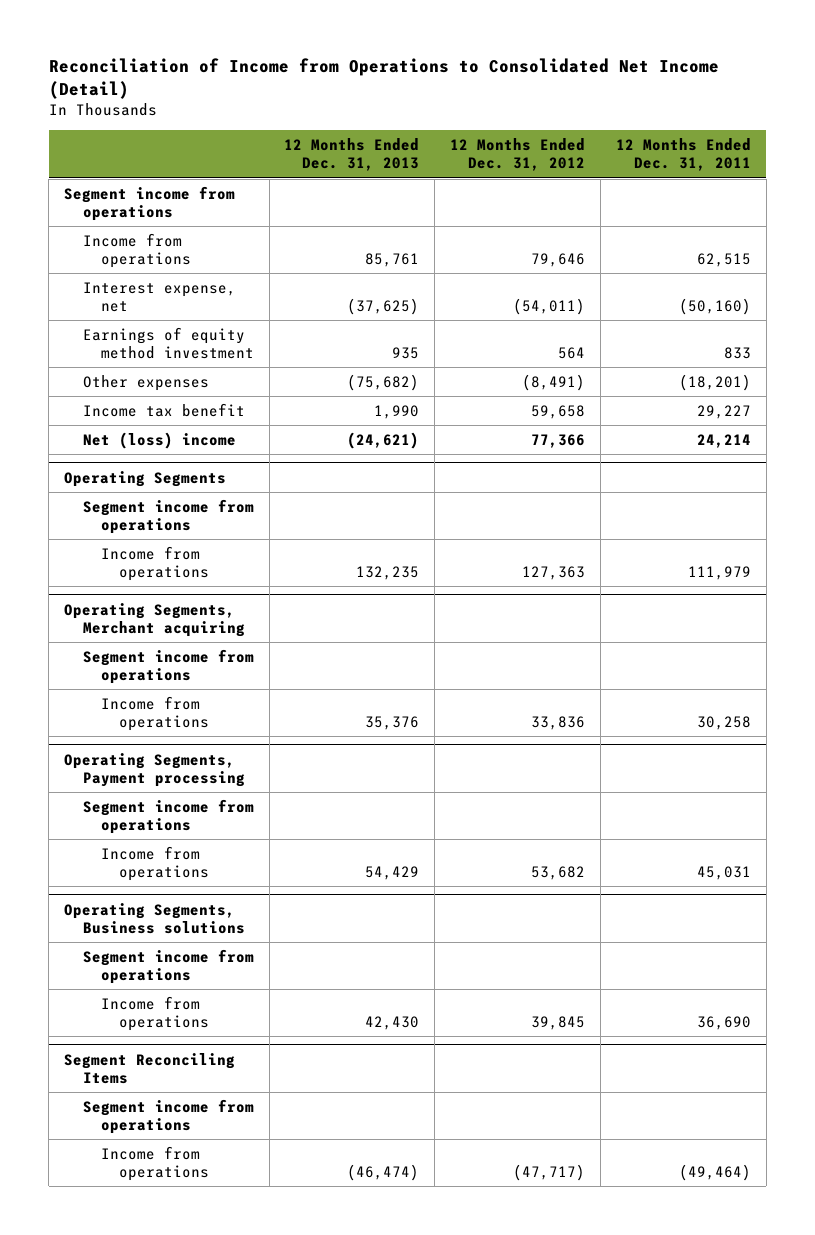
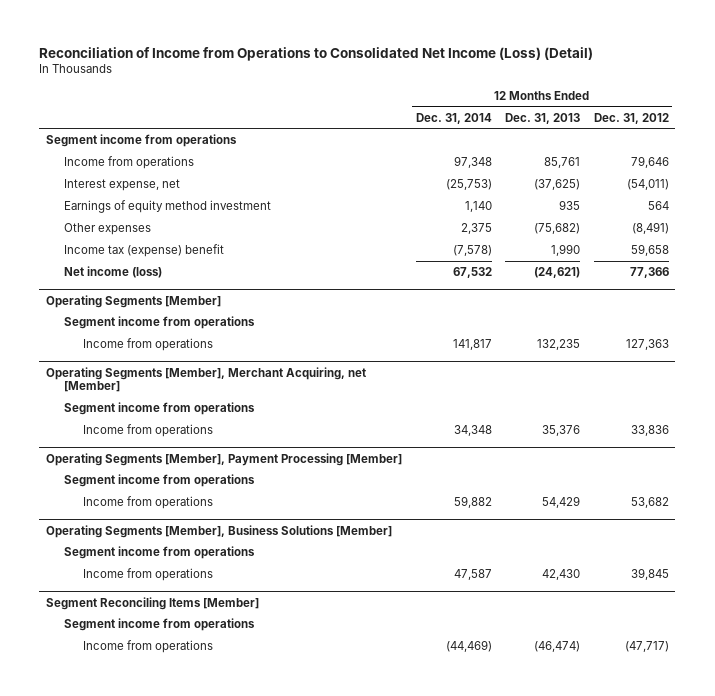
- Reconciliation of Income from Operations to Consolidated Net Income (Detail)
+ Reconciliation of Income from Operations to Consolidated Net Income (Loss) (Detail)
- | 12 Months Ended Dec. 31, 2013 | 12 Months Ended Dec. 31, 2012 | 12 Months Ended Dec. 31, 2011
+ | 12 Months Ended Dec. 31, 2014 | 12 Months Ended Dec. 31, 2013 | 12 Months Ended Dec. 31, 2012
- Income tax benefit | 1,990 | 59,658 | 29,227
- Net (loss) income | (24,621) | 77,366 | 24,214
- Operating Segments
+ Income tax (expense) benefit | (7,578) | 1,990 | 59,658
+ Net income (loss) | 67,532 | (24,621) | 77,366
+ Operating Segments [Member]
- Operating Segments, Merchant acquiring
+ Operating Segments [Member], Merchant Acquiring, net [Member]
- Operating Segments, Payment processing
+ Operating Segments [Member], Payment Processing [Member]
- Operating Segments, Business solutions
+ Operating Segments [Member], Business Solutions [Member]
- Segment Reconciling Items
+ Segment Reconciling Items [Member]

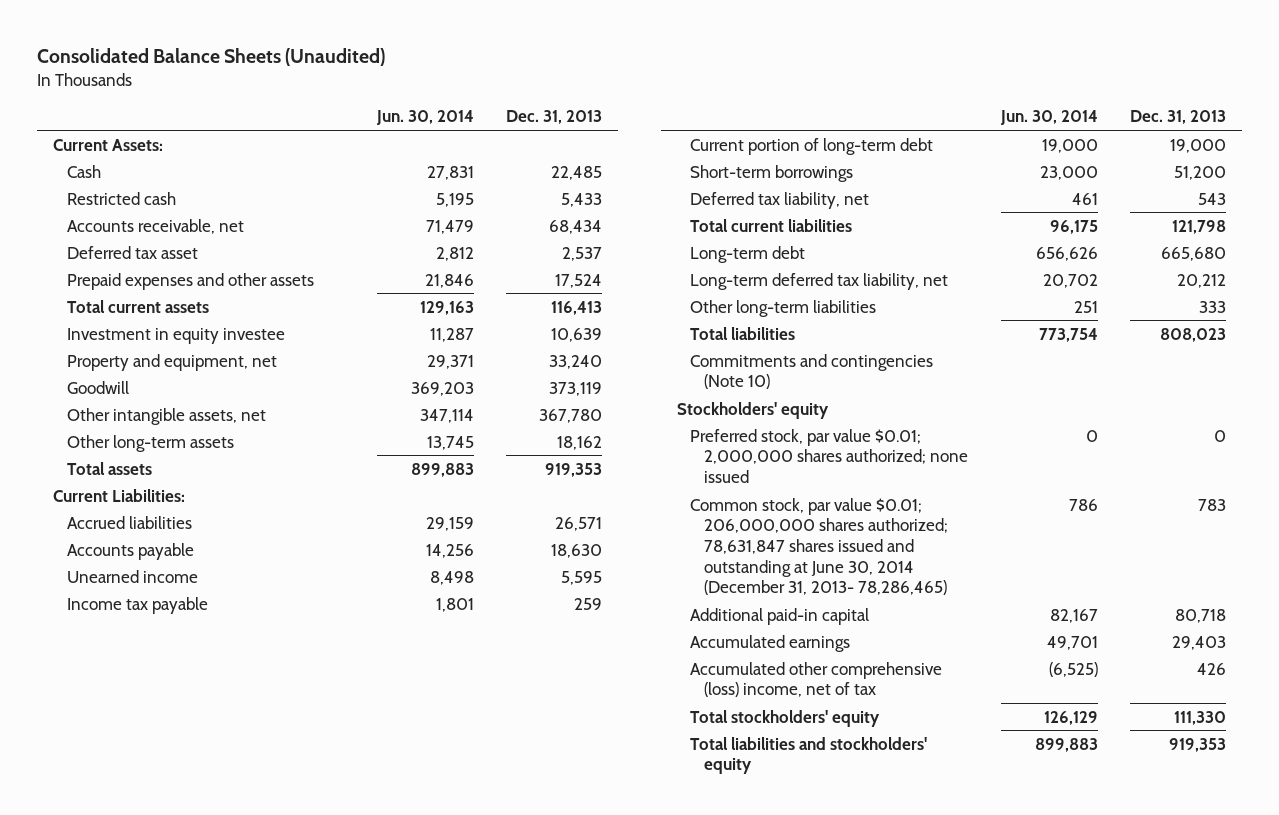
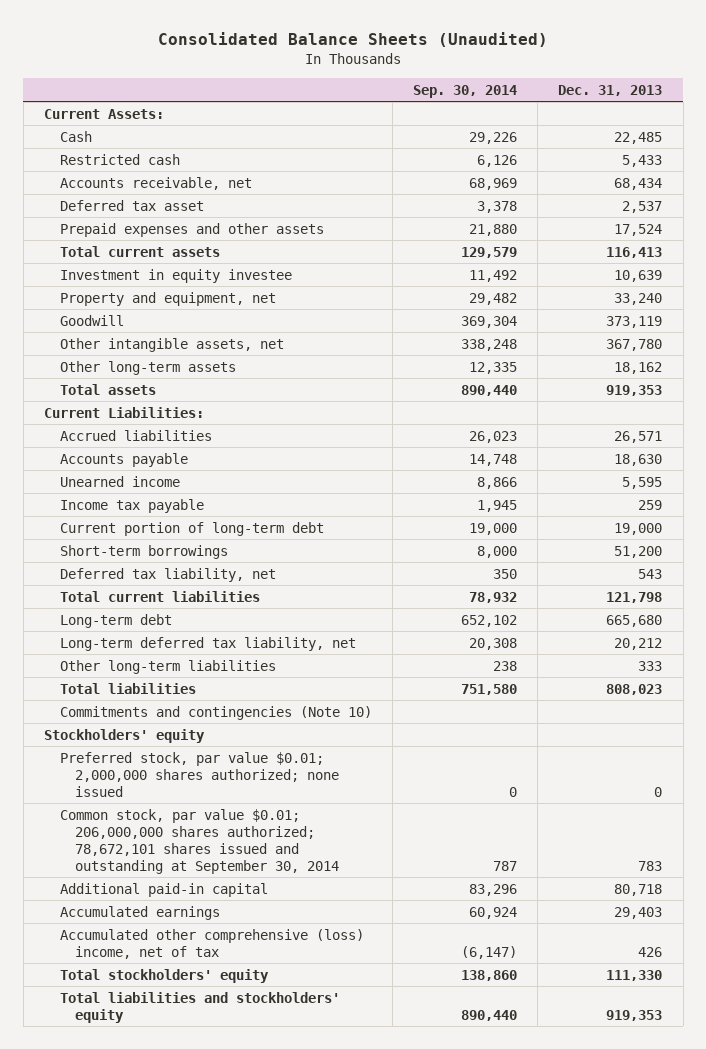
- | Jun. 30, 2014 | Dec. 31, 2013
+ | Sep. 30, 2014 | Dec. 31, 2013
- Common stock, par value $0.01; 206,000,000 shares authorized; 78,631,847 shares issued and outstanding at June 30, 2014 (December 31, 2013- 78,286,465) | 786 | 783
+ Common stock, par value $0.01; 206,000,000 shares authorized; 78,672,101 shares issued and outstanding at September 30, 2014 | 787 | 783

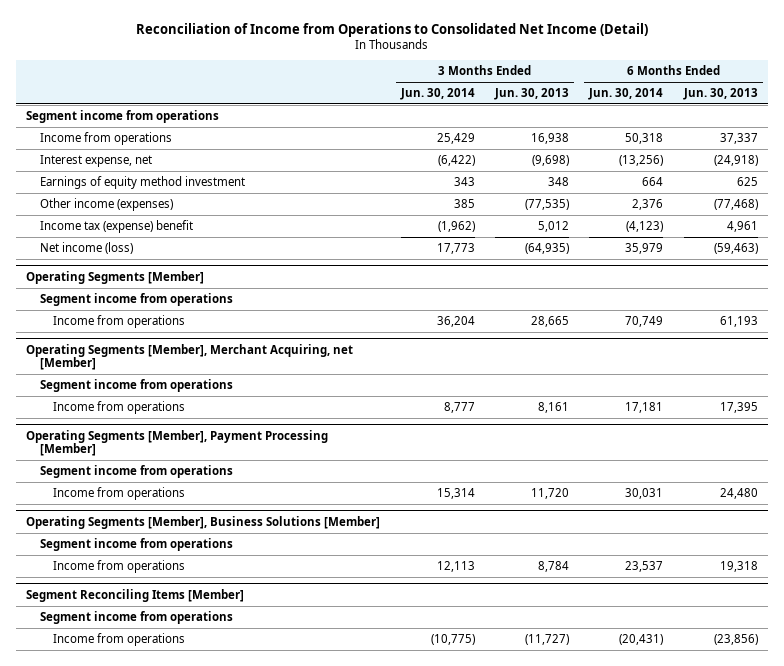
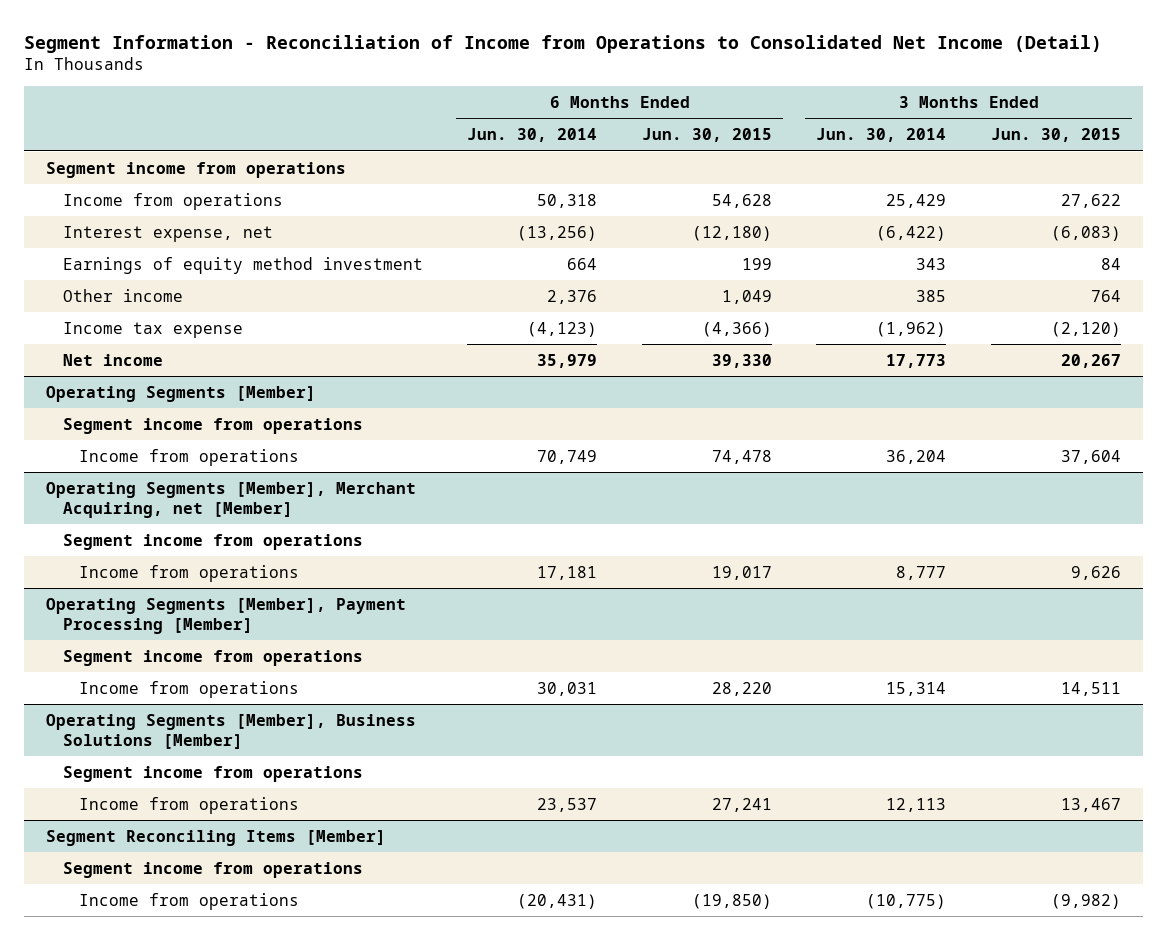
- Reconciliation of Income from Operations to Consolidated Net Income (Detail)
+ Segment Information - Reconciliation of Income from Operations to Consolidated Net Income (Detail)
- | 3 Months Ended Jun. 30, 2014 | 3 Months Ended Jun. 30, 2013 | 6 Months Ended Jun. 30, 2014 | 6 Months Ended Jun. 30, 2013
+ | 6 Months Ended Jun. 30, 2014 | 6 Months Ended Jun. 30, 2015 | 3 Months Ended Jun. 30, 2014 | 3 Months Ended Jun. 30, 2015
- Other income (expenses) | 385 | (77,535) | 2,376 | (77,468)
- Income tax (expense) benefit | (1,962) | 5,012 | (4,123) | 4,961
- Net income (loss) | 17,773 | (64,935) | 35,979 | (59,463)
+ Other income | 2,376 | 1,049 | 385 | 764
+ Income tax expense | (4,123) | (4,366) | (1,962) | (2,120)
+ Net income | 35,979 | 39,330 | 17,773 | 20,267

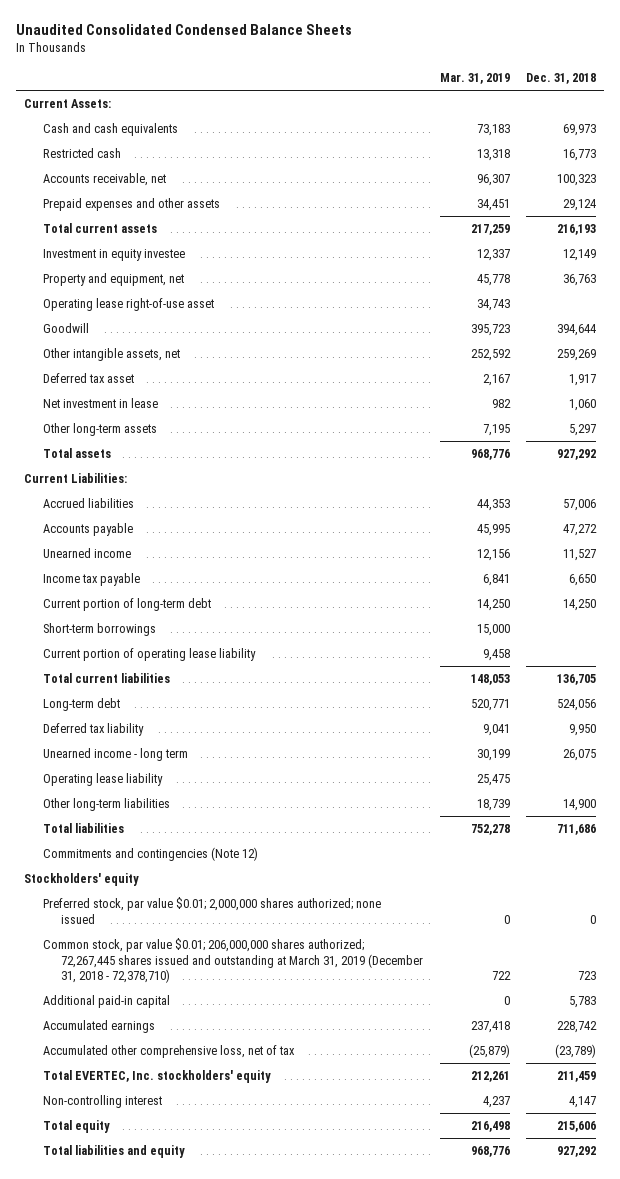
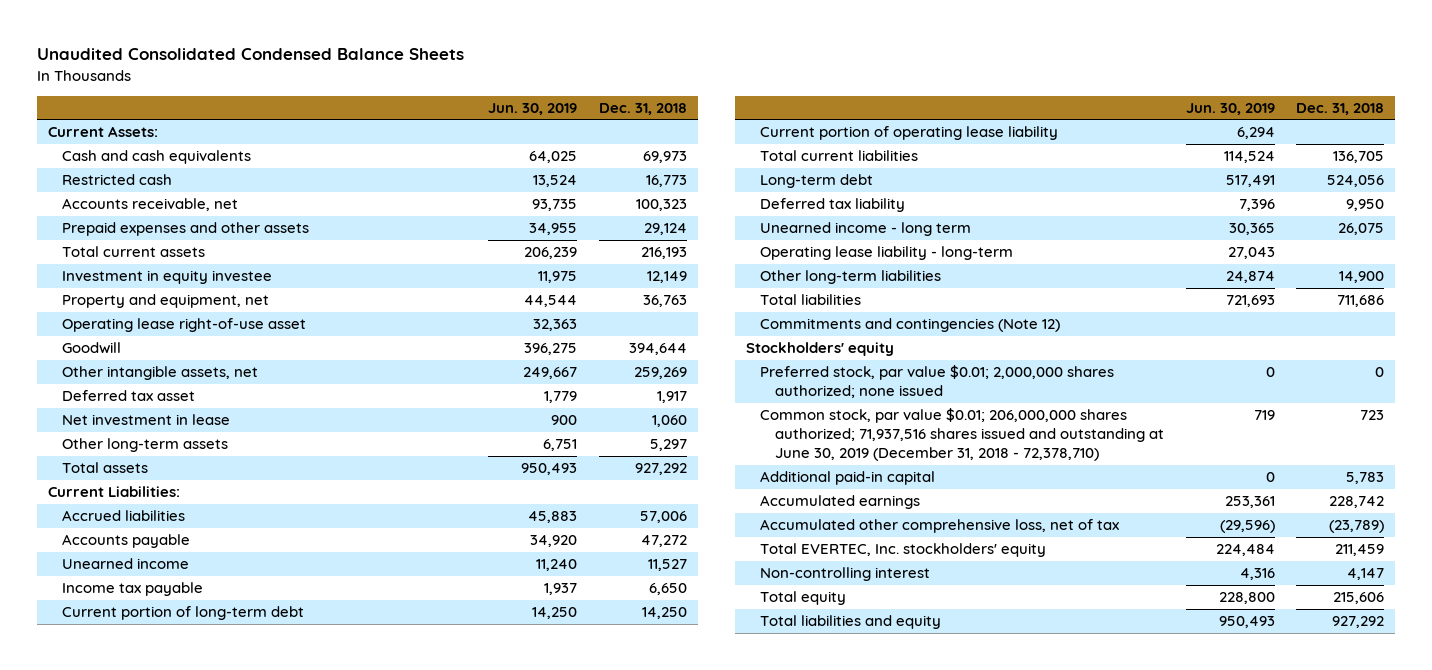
- | Mar. 31, 2019 | Dec. 31, 2018
+ | Jun. 30, 2019 | Dec. 31, 2018
- Short-term borrowings | 15,000 |
- Operating lease liability | 25,475 |
+ Operating lease liability - long-term | 27,043 |
- Common stock, par value $0.01; 206,000,000 shares authorized; 72,267,445 shares issued and outstanding at March 31, 2019 (December 31, 2018 - 72,378,710) | 722 | 723
+ Common stock, par value $0.01; 206,000,000 shares authorized; 71,937,516 shares issued and outstanding at June 30, 2019 (December 31, 2018 - 72,378,710) | 719 | 723

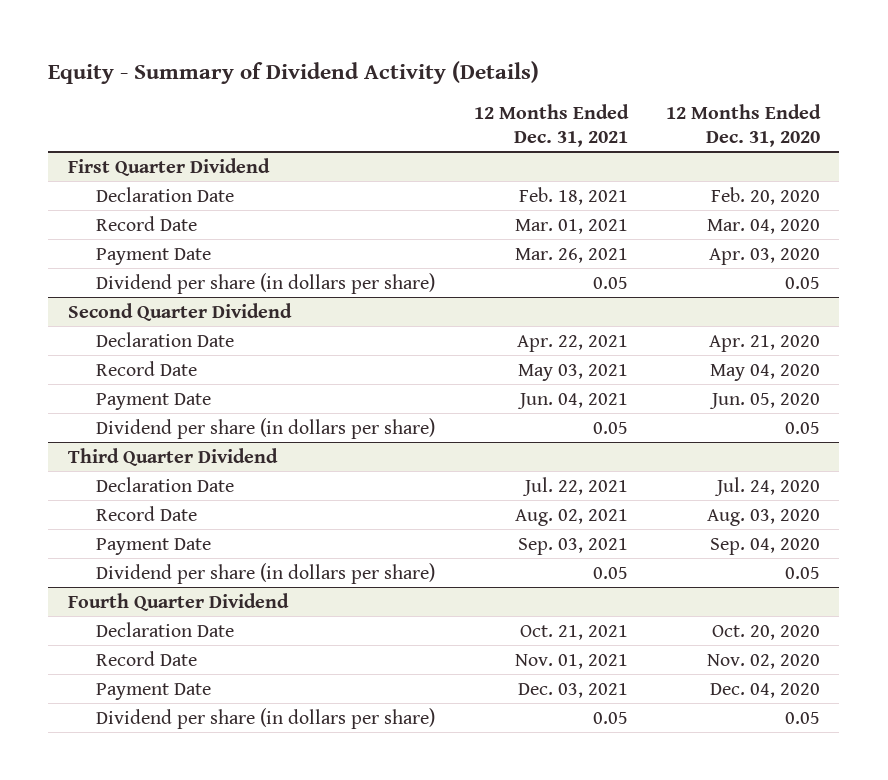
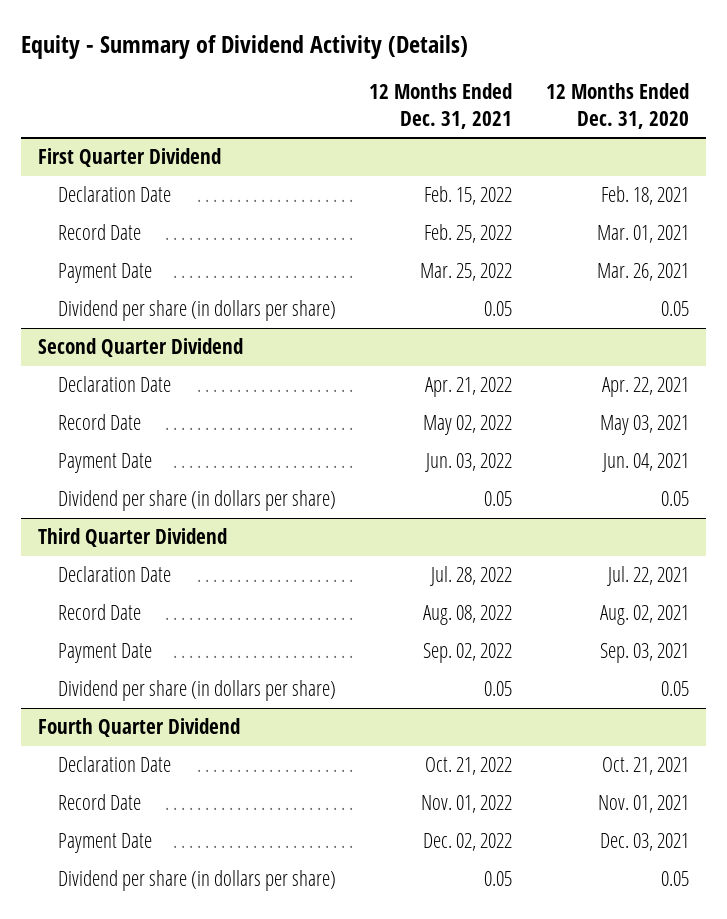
@ First Quarter Dividend
- Declaration Date | Feb. 18, 2021 | Feb. 20, 2020
- Record Date | Mar. 01, 2021 | Mar. 04, 2020
- Payment Date | Mar. 26, 2021 | Apr. 03, 2020
+ Declaration Date | Feb. 15, 2022 | Feb. 18, 2021
+ Record Date | Feb. 25, 2022 | Mar. 01, 2021
+ Payment Date | Mar. 25, 2022 | Mar. 26, 2021
@ Second Quarter Dividend
- Declaration Date | Apr. 22, 2021 | Apr. 21, 2020
- Record Date | May 03, 2021 | May 04, 2020
- Payment Date | Jun. 04, 2021 | Jun. 05, 2020
+ Declaration Date | Apr. 21, 2022 | Apr. 22, 2021
+ Record Date | May 02, 2022 | May 03, 2021
+ Payment Date | Jun. 03, 2022 | Jun. 04, 2021
@ Third Quarter Dividend
- Declaration Date | Jul. 22, 2021 | Jul. 24, 2020
- Record Date | Aug. 02, 2021 | Aug. 03, 2020
- Payment Date | Sep. 03, 2021 | Sep. 04, 2020
+ Declaration Date | Jul. 28, 2022 | Jul. 22, 2021
+ Record Date | Aug. 08, 2022 | Aug. 02, 2021
+ Payment Date | Sep. 02, 2022 | Sep. 03, 2021
@ Fourth Quarter Dividend
- Declaration Date | Oct. 21, 2021 | Oct. 20, 2020
- Record Date | Nov. 01, 2021 | Nov. 02, 2020
- Payment Date | Dec. 03, 2021 | Dec. 04, 2020
+ Declaration Date | Oct. 21, 2022 | Oct. 21, 2021
+ Record Date | Nov. 01, 2022 | Nov. 01, 2021
+ Payment Date | Dec. 02, 2022 | Dec. 03, 2021

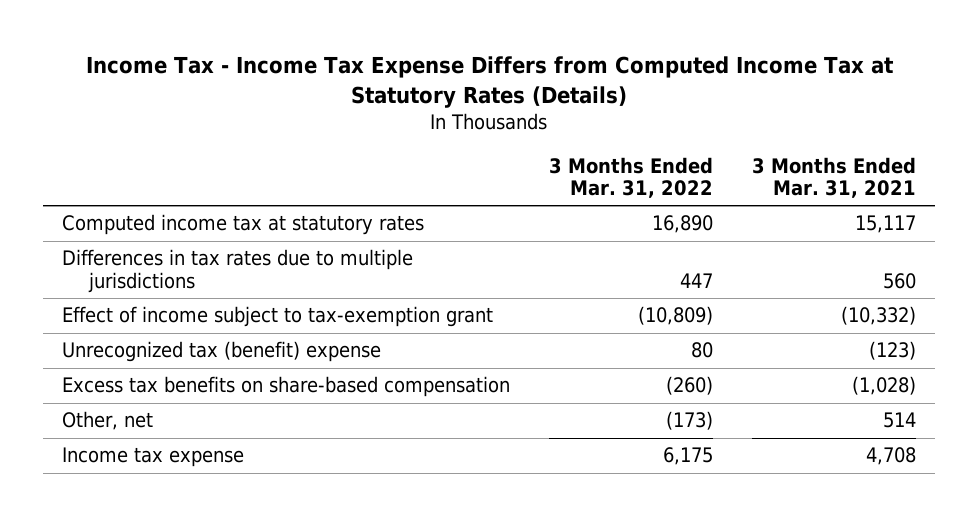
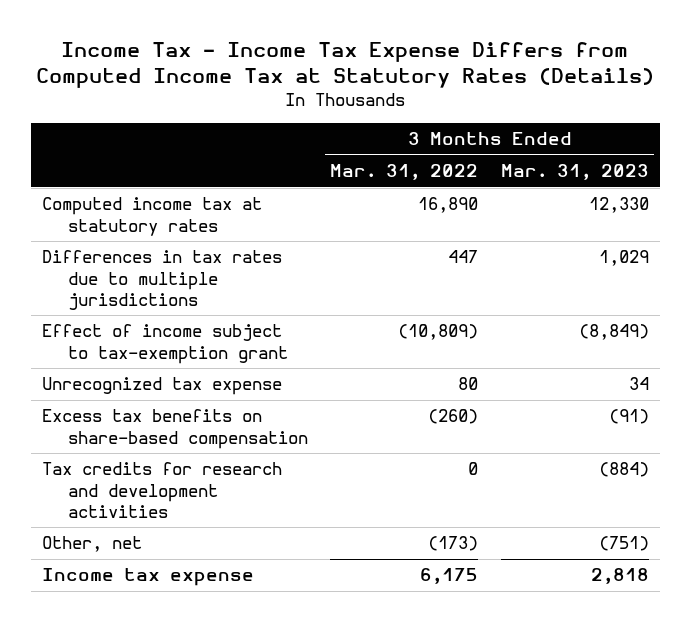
- | 3 Months Ended Mar. 31, 2022 | 3 Months Ended Mar. 31, 2021
+ | 3 Months Ended Mar. 31, 2022 | 3 Months Ended Mar. 31, 2023
- Unrecognized tax (benefit) expense | 80 | (123)
+ Unrecognized tax expense | 80 | 34
+ Tax credits for research and development activities | 0 | (884)

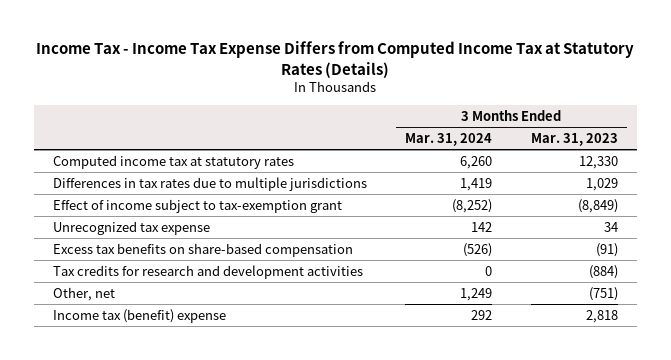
- | 3 Months Ended Mar. 31, 2022 | 3 Months Ended Mar. 31, 2023
+ | 3 Months Ended Mar. 31, 2024 | 3 Months Ended Mar. 31, 2023
- Income tax expense | 6,175 | 2,818
+ Income tax (benefit) expense | 292 | 2,818

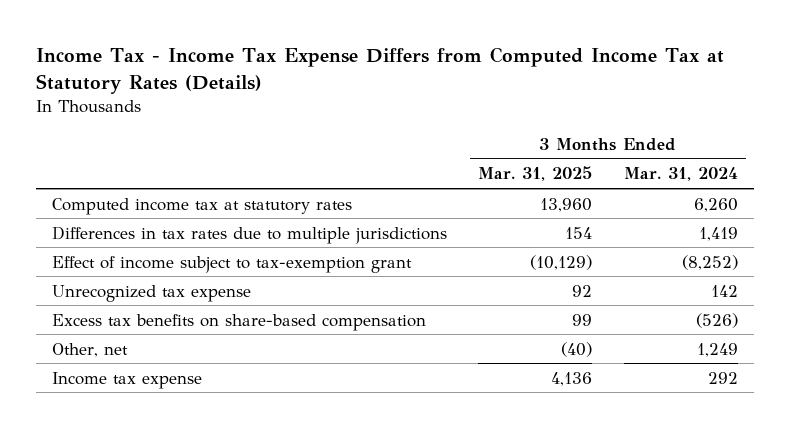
- | 3 Months Ended Mar. 31, 2024 | 3 Months Ended Mar. 31, 2023
+ | 3 Months Ended Mar. 31, 2025 | 3 Months Ended Mar. 31, 2024
- Tax credits for research and development activities | 0 | (884)
- Income tax (benefit) expense | 292 | 2,818
+ Income tax expense | 4,136 | 292

